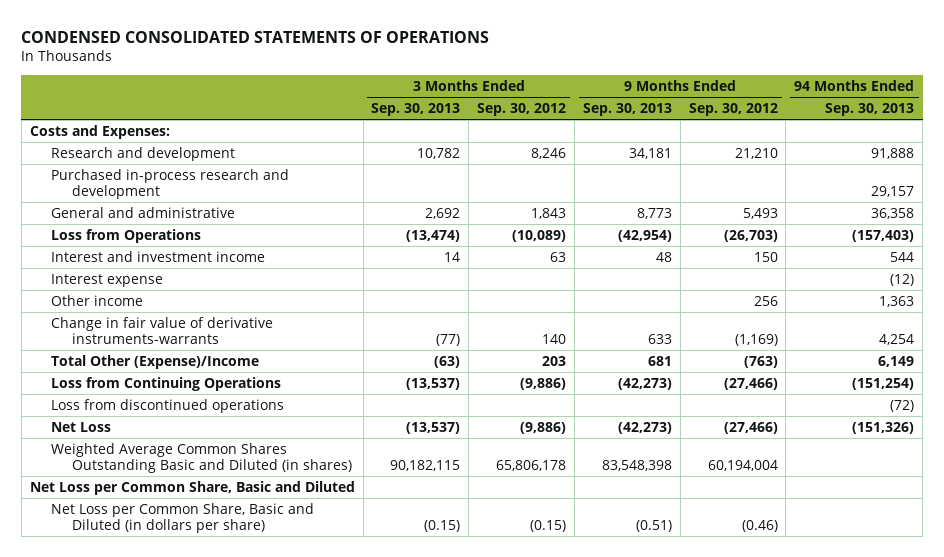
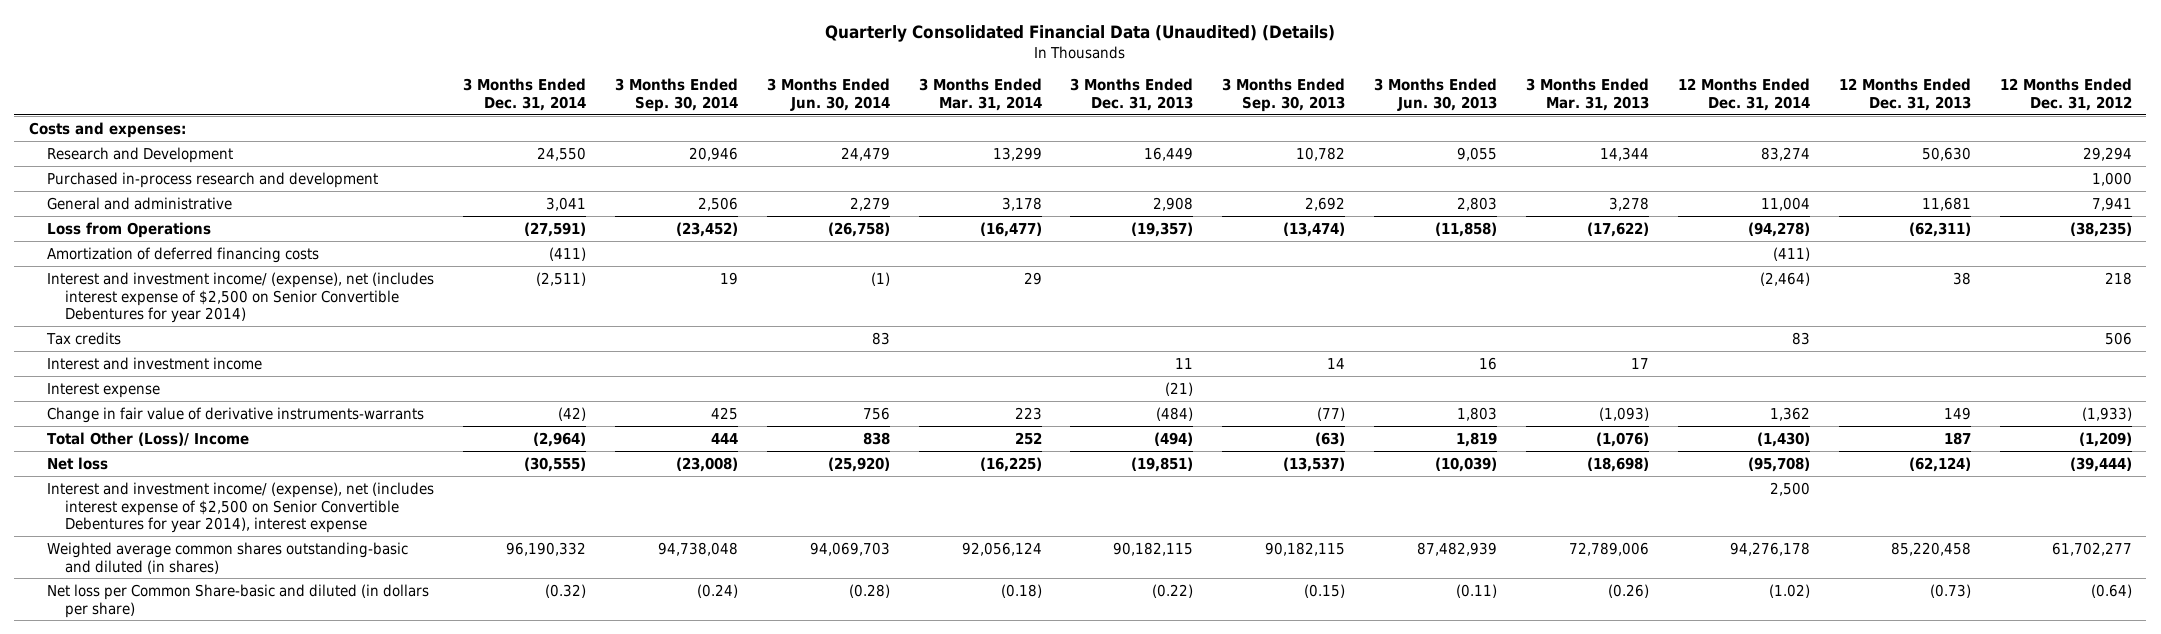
- CONDENSED CONSOLIDATED STATEMENTS OF OPERATIONS
+ Quarterly Consolidated Financial Data (Unaudited) (Details)
- | 3 Months Ended Sep. 30, 2013 | 3 Months Ended Sep. 30, 2012 | 9 Months Ended Sep. 30, 2013 | 9 Months Ended Sep. 30, 2012 | 94 Months Ended Sep. 30, 2013
+ | 3 Months Ended Dec. 31, 2014 | 3 Months Ended Sep. 30, 2014 | 3 Months Ended Jun. 30, 2014 | 3 Months Ended Mar. 31, 2014 | 3 Months Ended Dec. 31, 2013 | 3 Months Ended Sep. 30, 2013 | 3 Months Ended Jun. 30, 2013 | 3 Months Ended Mar. 31, 2013 | 12 Months Ended Dec. 31, 2014 | 12 Months Ended Dec. 31, 2013 | 12 Months Ended Dec. 31, 2012
- Costs and Expenses:
- Research and development | 10,782 | 8,246 | 34,181 | 21,210 | 91,888
+ Costs and expenses:
+ Research and Development | 24,550 | 20,946 | 24,479 | 13,299 | 16,449 | 10,782 | 9,055 | 14,344 | 83,274 | 50,630 | 29,294
+ Amortization of deferred financing costs | (411) | | | | | | | | (411) | |
+ Interest and investment income/ (expense), net (includes interest expense of $2,500 on Senior Convertible Debentures for year 2014) | (2,511) | 19 | (1) | 29 | | | | | (2,464) | 38 | 218
+ Tax credits | | | 83 | | | | | | 83 | | 506
- Other income | | | | 256 | 1,363
- Total Other (Expense)/Income | (63) | 203 | 681 | (763) | 6,149
- Loss from Continuing Operations | (13,537) | (9,886) | (42,273) | (27,466) | (151,254)
- Loss from discontinued operations | | | | | (72)
- Net Loss | (13,537) | (9,886) | (42,273) | (27,466) | (151,326)
- Weighted Average Common Shares Outstanding Basic and Diluted (in shares) | 90,182,115 | 65,806,178 | 83,548,398 | 60,194,004 |
- Net Loss per Common Share, Basic and Diluted
- Net Loss per Common Share, Basic and Diluted (in dollars per share) | (0.15) | (0.15) | (0.51) | (0.46) |
+ Total Other (Loss)/ Income | (2,964) | 444 | 838 | 252 | (494) | (63) | 1,819 | (1,076) | (1,430) | 187 | (1,209)
+ Net loss | (30,555) | (23,008) | (25,920) | (16,225) | (19,851) | (13,537) | (10,039) | (18,698) | (95,708) | (62,124) | (39,444)
+ Interest and investment income/ (expense), net (includes interest expense of $2,500 on Senior Convertible Debentures for year 2014), interest expense | | | | | | | | | 2,500 | |
+ Weighted average common shares outstanding-basic and diluted (in shares) | 96,190,332 | 94,738,048 | 94,069,703 | 92,056,124 | 90,182,115 | 90,182,115 | 87,482,939 | 72,789,006 | 94,276,178 | 85,220,458 | 61,702,277
+ Net loss per Common Share-basic and diluted (in dollars per share) | (0.32) | (0.24) | (0.28) | (0.18) | (0.22) | (0.15) | (0.11) | (0.26) | (1.02) | (0.73) | (0.64)

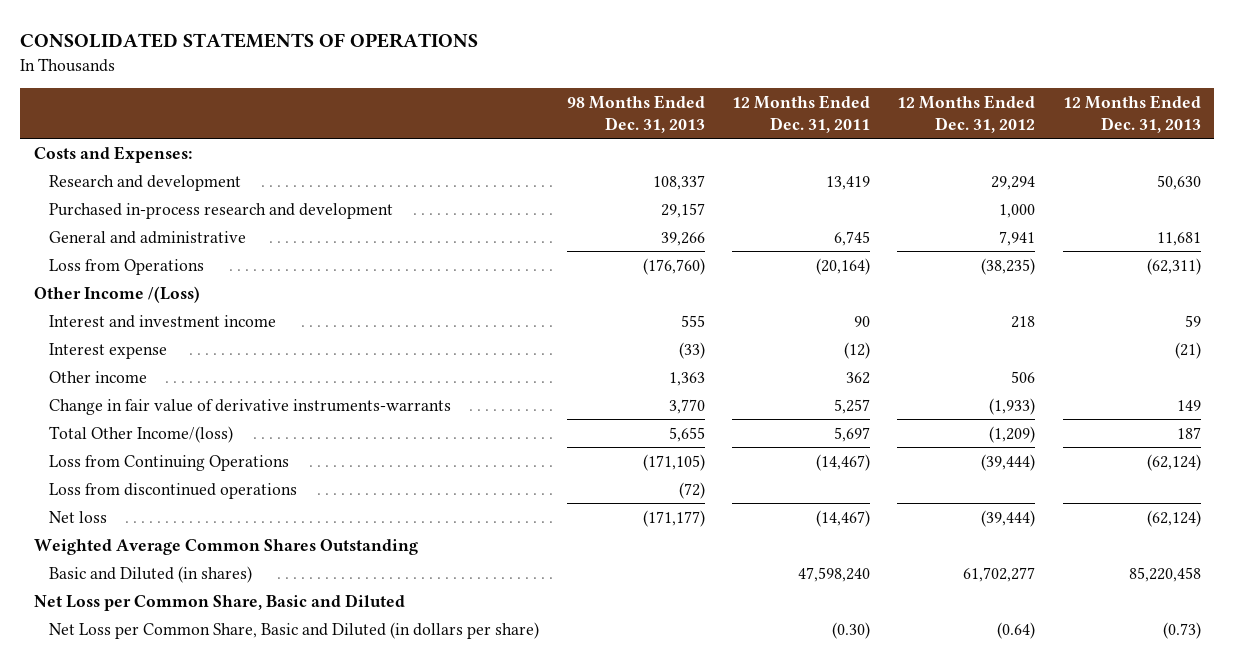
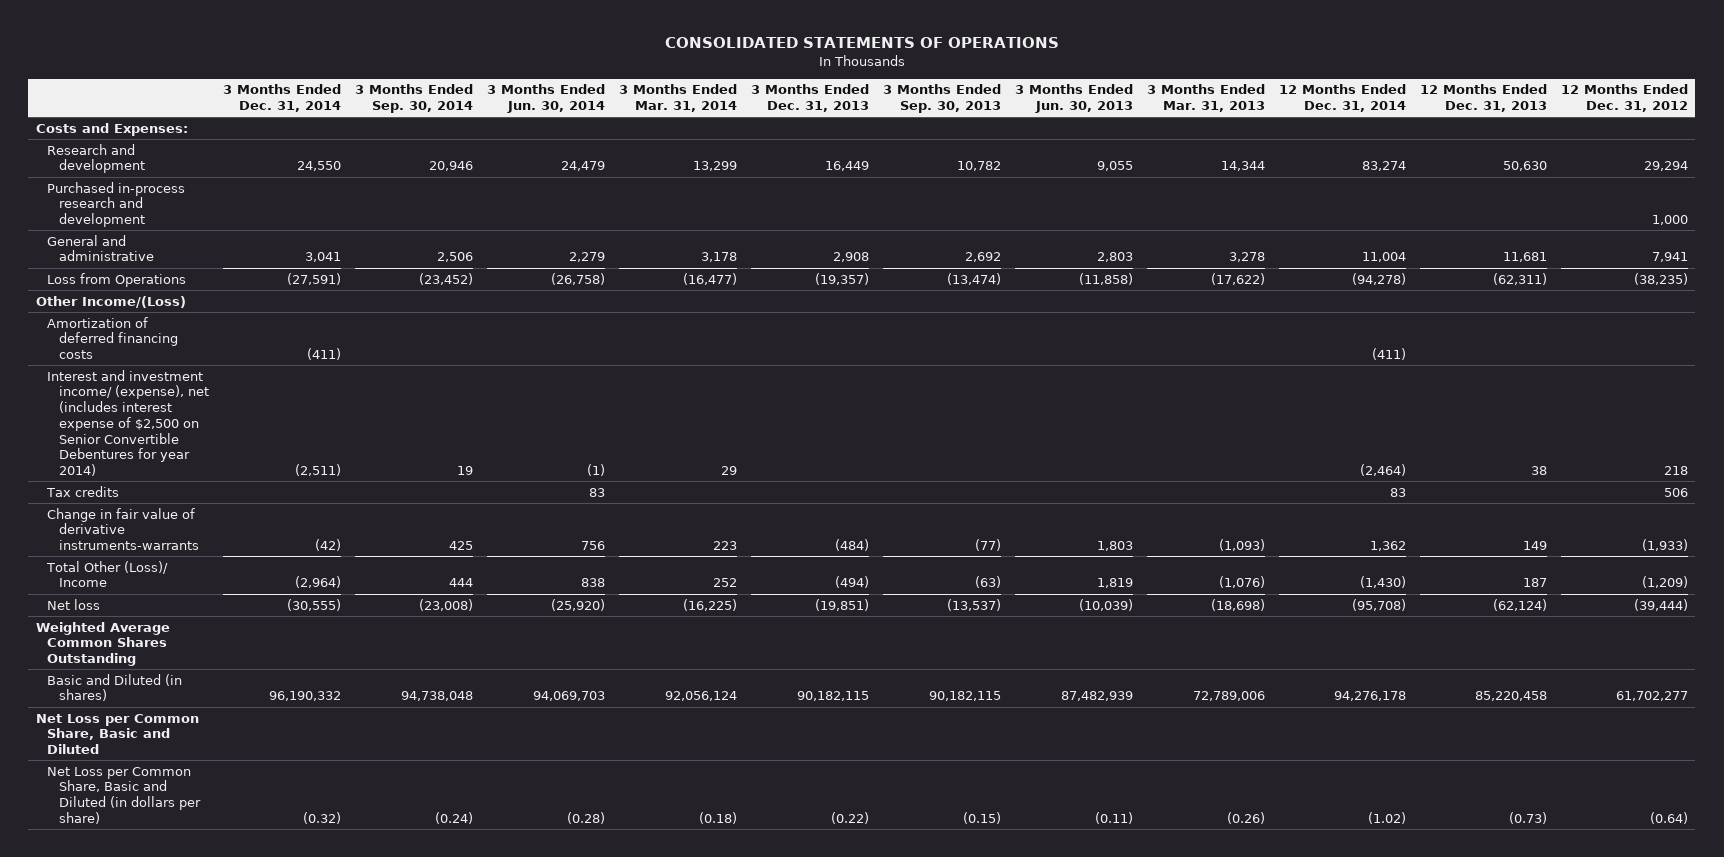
- | 98 Months Ended Dec. 31, 2013 | 12 Months Ended Dec. 31, 2011 | 12 Months Ended Dec. 31, 2012 | 12 Months Ended Dec. 31, 2013
+ | 3 Months Ended Dec. 31, 2014 | 3 Months Ended Sep. 30, 2014 | 3 Months Ended Jun. 30, 2014 | 3 Months Ended Mar. 31, 2014 | 3 Months Ended Dec. 31, 2013 | 3 Months Ended Sep. 30, 2013 | 3 Months Ended Jun. 30, 2013 | 3 Months Ended Mar. 31, 2013 | 12 Months Ended Dec. 31, 2014 | 12 Months Ended Dec. 31, 2013 | 12 Months Ended Dec. 31, 2012
- Other Income /(Loss)
- Interest and investment income | 555 | 90 | 218 | 59
- Interest expense | (33) | (12) | | (21)
- Other income | 1,363 | 362 | 506 |
+ Other Income/(Loss)
+ Amortization of deferred financing costs | (411) | | | | | | | | (411) | |
+ Interest and investment income/ (expense), net (includes interest expense of $2,500 on Senior Convertible Debentures for year 2014) | (2,511) | 19 | (1) | 29 | | | | | (2,464) | 38 | 218
+ Tax credits | | | 83 | | | | | | 83 | | 506
- Total Other Income/(loss) | 5,655 | 5,697 | (1,209) | 187
- Loss from Continuing Operations | (171,105) | (14,467) | (39,444) | (62,124)
- Loss from discontinued operations | (72) | | |
+ Total Other (Loss)/ Income | (2,964) | 444 | 838 | 252 | (494) | (63) | 1,819 | (1,076) | (1,430) | 187 | (1,209)

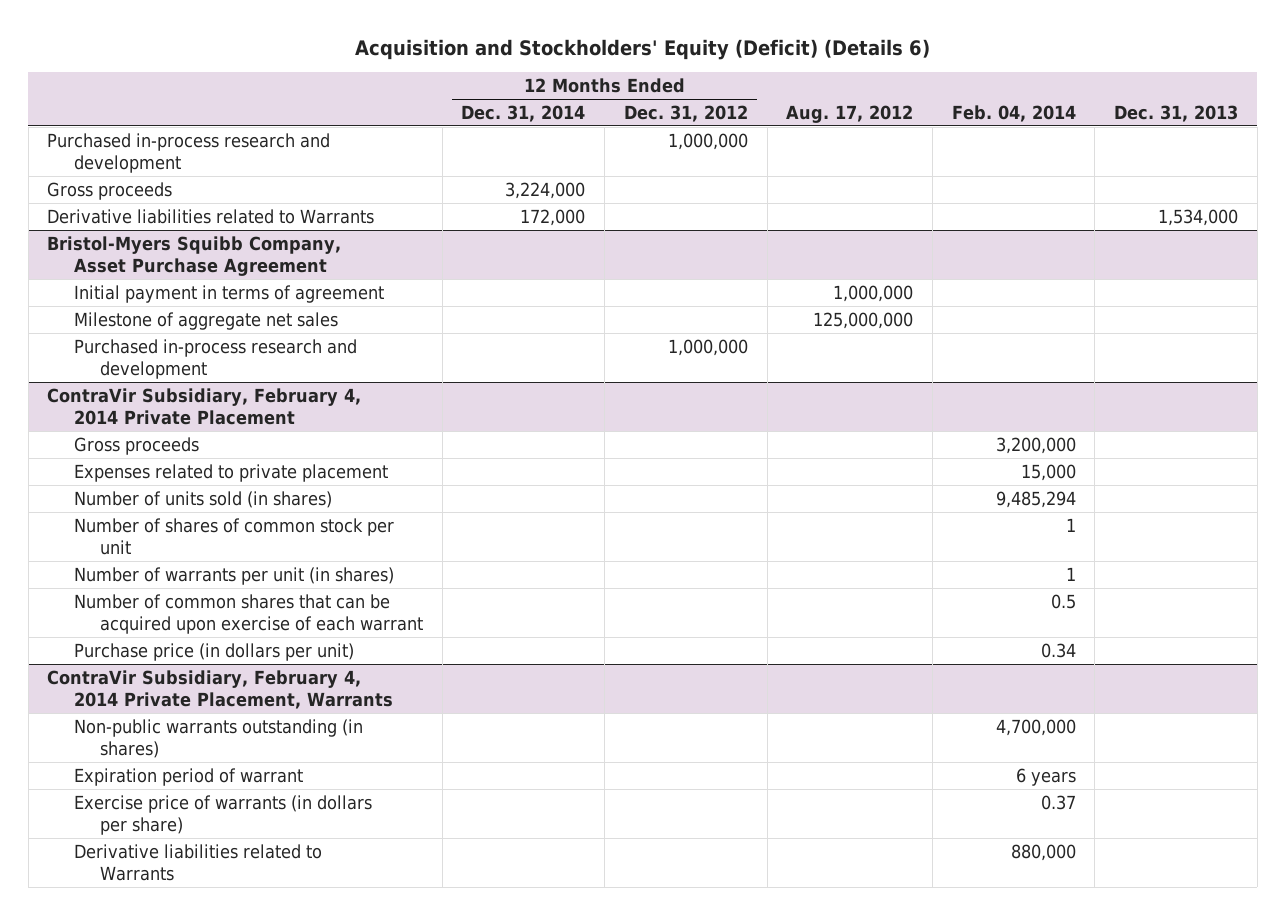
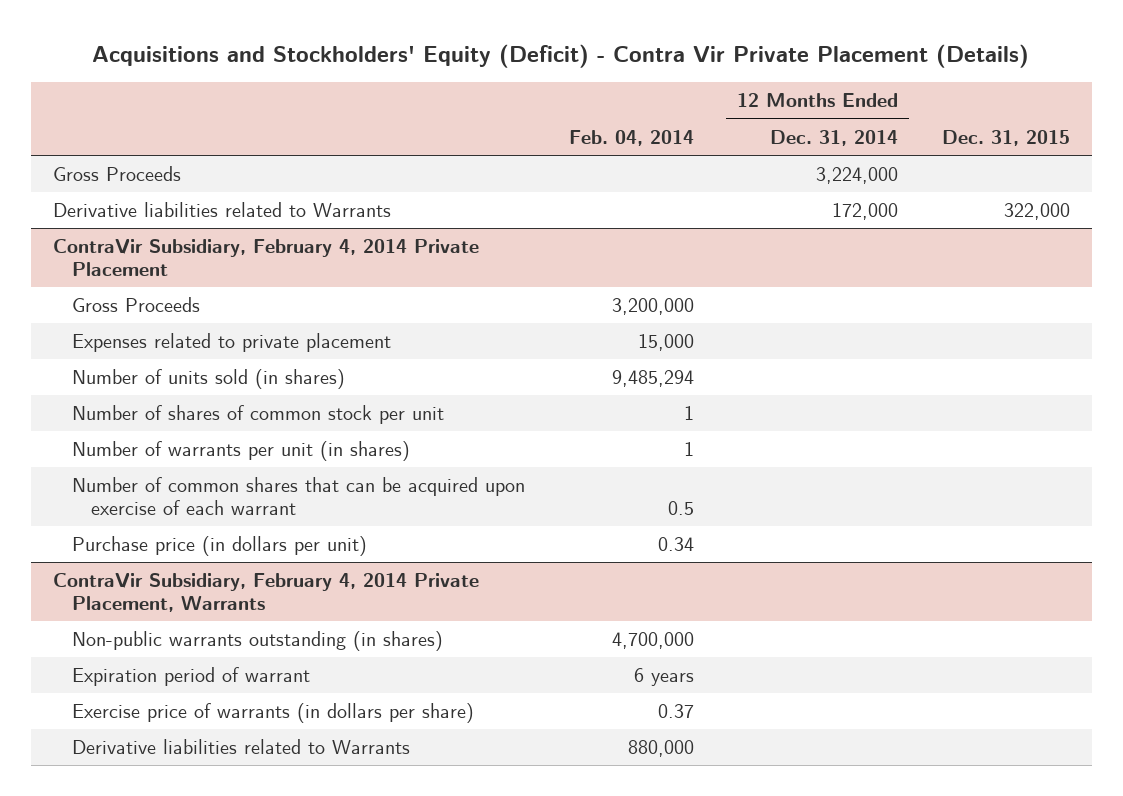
- Acquisition and Stockholders' Equity (Deficit) (Details 6)
+ Acquisitions and Stockholders' Equity (Deficit) - Contra Vir Private Placement (Details)
- | 12 Months Ended Dec. 31, 2014 | 12 Months Ended Dec. 31, 2012 | Aug. 17, 2012 | Feb. 04, 2014 | Dec. 31, 2013
+ | Feb. 04, 2014 | 12 Months Ended Dec. 31, 2014 | Dec. 31, 2015
- Purchased in-process research and development | | 1,000,000 | | |
- Gross proceeds | 3,224,000 | | | |
+ Gross Proceeds | | 3,224,000 |
- Bristol-Myers Squibb Company, Asset Purchase Agreement
- Initial payment in terms of agreement | | | 1,000,000 | |
- Milestone of aggregate net sales | | | 125,000,000 | |
- Purchased in-process research and development | | 1,000,000 | | |
@ ContraVir Subsidiary, February 4, 2014 Private Placement
- Gross proceeds | | | | 3,200,000 |
+ Gross Proceeds | 3,200,000 | |

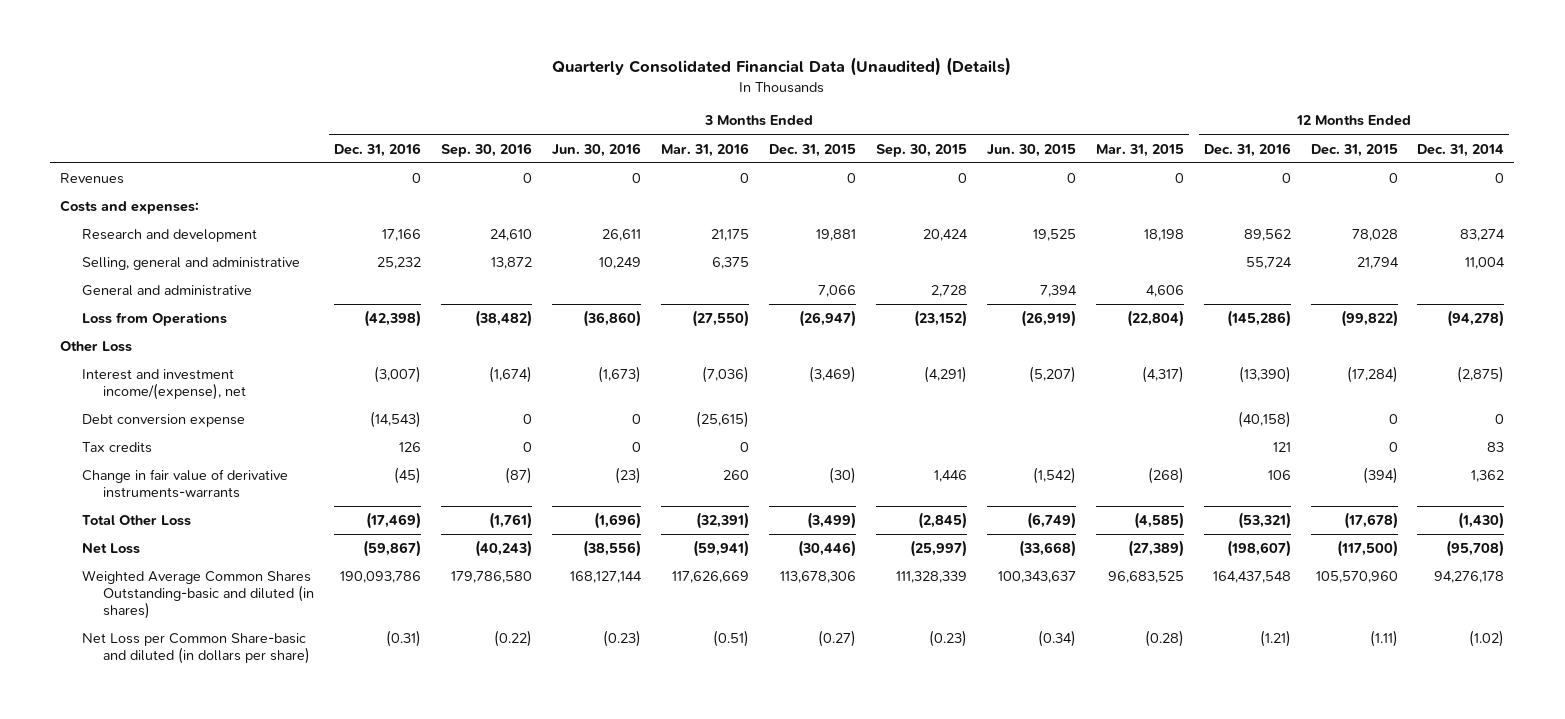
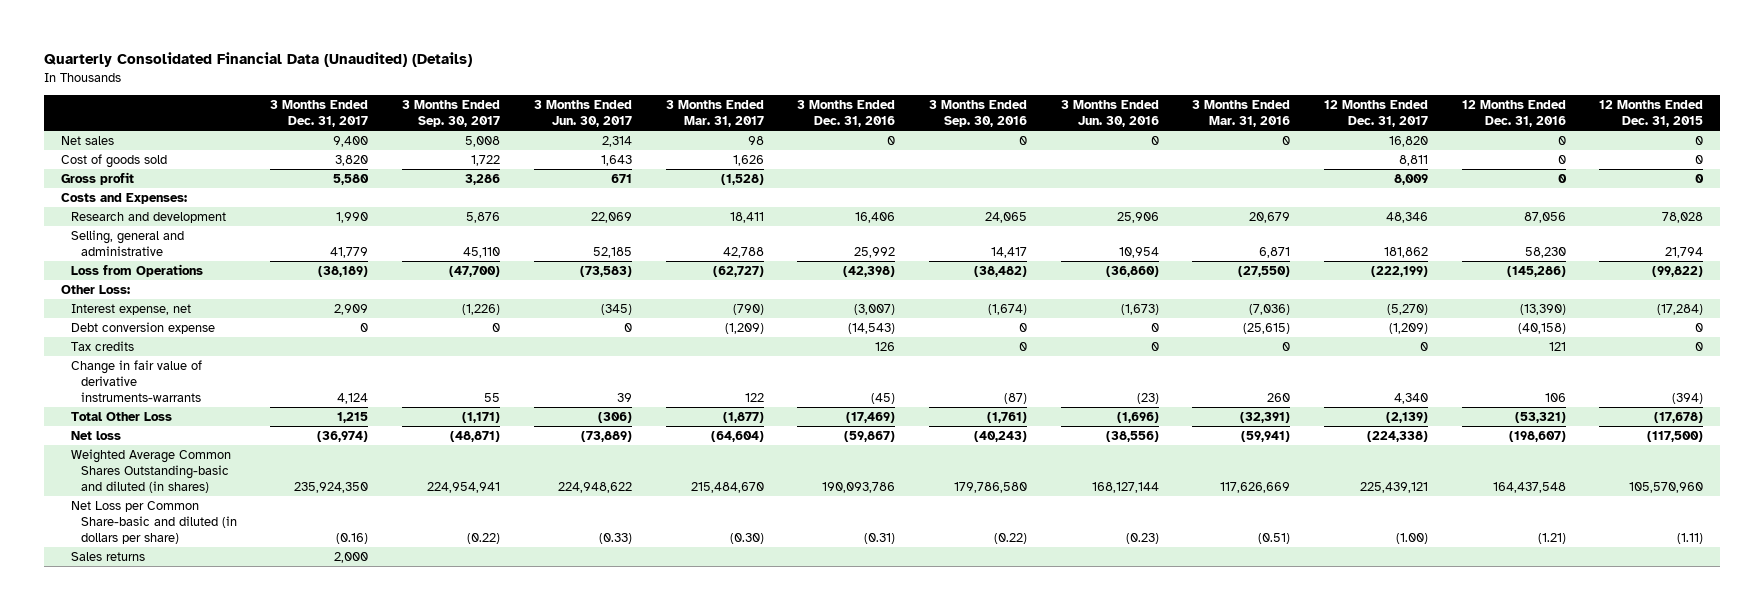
- | 3 Months Ended Dec. 31, 2016 | 3 Months Ended Sep. 30, 2016 | 3 Months Ended Jun. 30, 2016 | 3 Months Ended Mar. 31, 2016 | 3 Months Ended Dec. 31, 2015 | 3 Months Ended Sep. 30, 2015 | 3 Months Ended Jun. 30, 2015 | 3 Months Ended Mar. 31, 2015 | 12 Months Ended Dec. 31, 2016 | 12 Months Ended Dec. 31, 2015 | 12 Months Ended Dec. 31, 2014
+ | 3 Months Ended Dec. 31, 2017 | 3 Months Ended Sep. 30, 2017 | 3 Months Ended Jun. 30, 2017 | 3 Months Ended Mar. 31, 2017 | 3 Months Ended Dec. 31, 2016 | 3 Months Ended Sep. 30, 2016 | 3 Months Ended Jun. 30, 2016 | 3 Months Ended Mar. 31, 2016 | 12 Months Ended Dec. 31, 2017 | 12 Months Ended Dec. 31, 2016 | 12 Months Ended Dec. 31, 2015
- Revenues | 0 | 0 | 0 | 0 | 0 | 0 | 0 | 0 | 0 | 0 | 0
- Costs and expenses:
- Research and development | 17,166 | 24,610 | 26,611 | 21,175 | 19,881 | 20,424 | 19,525 | 18,198 | 89,562 | 78,028 | 83,274
- Selling, general and administrative | 25,232 | 13,872 | 10,249 | 6,375 | | | | | 55,724 | 21,794 | 11,004
- General and administrative | | | | | 7,066 | 2,728 | 7,394 | 4,606 | | |
+ Net sales | 9,400 | 5,008 | 2,314 | 98 | 0 | 0 | 0 | 0 | 16,820 | 0 | 0
+ Cost of goods sold | 3,820 | 1,722 | 1,643 | 1,626 | | | | | 8,811 | 0 | 0
+ Gross profit | 5,580 | 3,286 | 671 | (1,528) | | | | | 8,009 | 0 | 0
+ Costs and Expenses:
+ Research and development | 1,990 | 5,876 | 22,069 | 18,411 | 16,406 | 24,065 | 25,906 | 20,679 | 48,346 | 87,056 | 78,028
+ Selling, general and administrative | 41,779 | 45,110 | 52,185 | 42,788 | 25,992 | 14,417 | 10,954 | 6,871 | 181,862 | 58,230 | 21,794
- Other Loss
- Interest and investment income/(expense), net | (3,007) | (1,674) | (1,673) | (7,036) | (3,469) | (4,291) | (5,207) | (4,317) | (13,390) | (17,284) | (2,875)
+ Other Loss:
+ Interest expense, net | 2,909 | (1,226) | (345) | (790) | (3,007) | (1,674) | (1,673) | (7,036) | (5,270) | (13,390) | (17,284)
- Net Loss | (59,867) | (40,243) | (38,556) | (59,941) | (30,446) | (25,997) | (33,668) | (27,389) | (198,607) | (117,500) | (95,708)
+ Net loss | (36,974) | (48,871) | (73,889) | (64,604) | (59,867) | (40,243) | (38,556) | (59,941) | (224,338) | (198,607) | (117,500)
+ Sales returns | 2,000 | | | | | | | | | |

